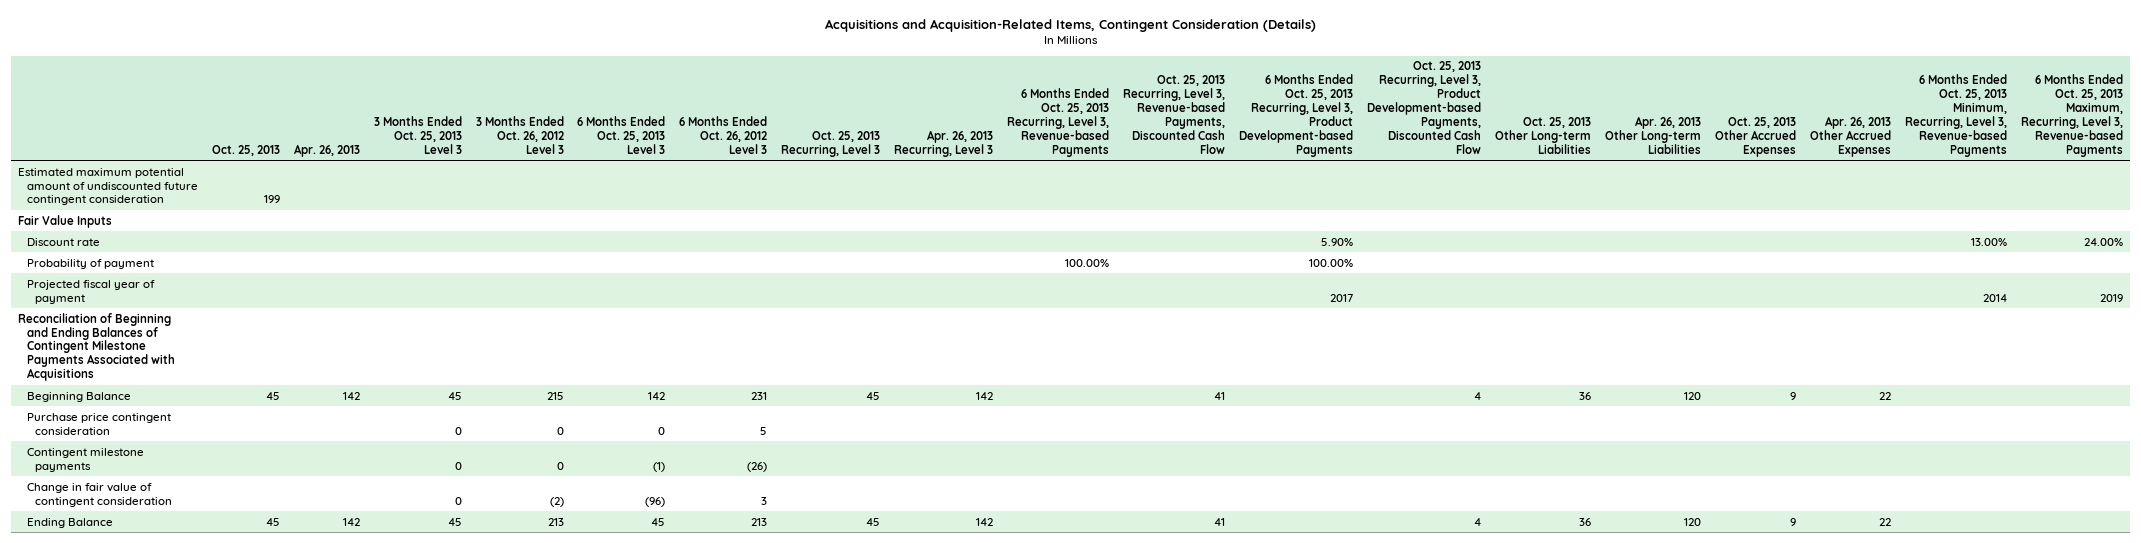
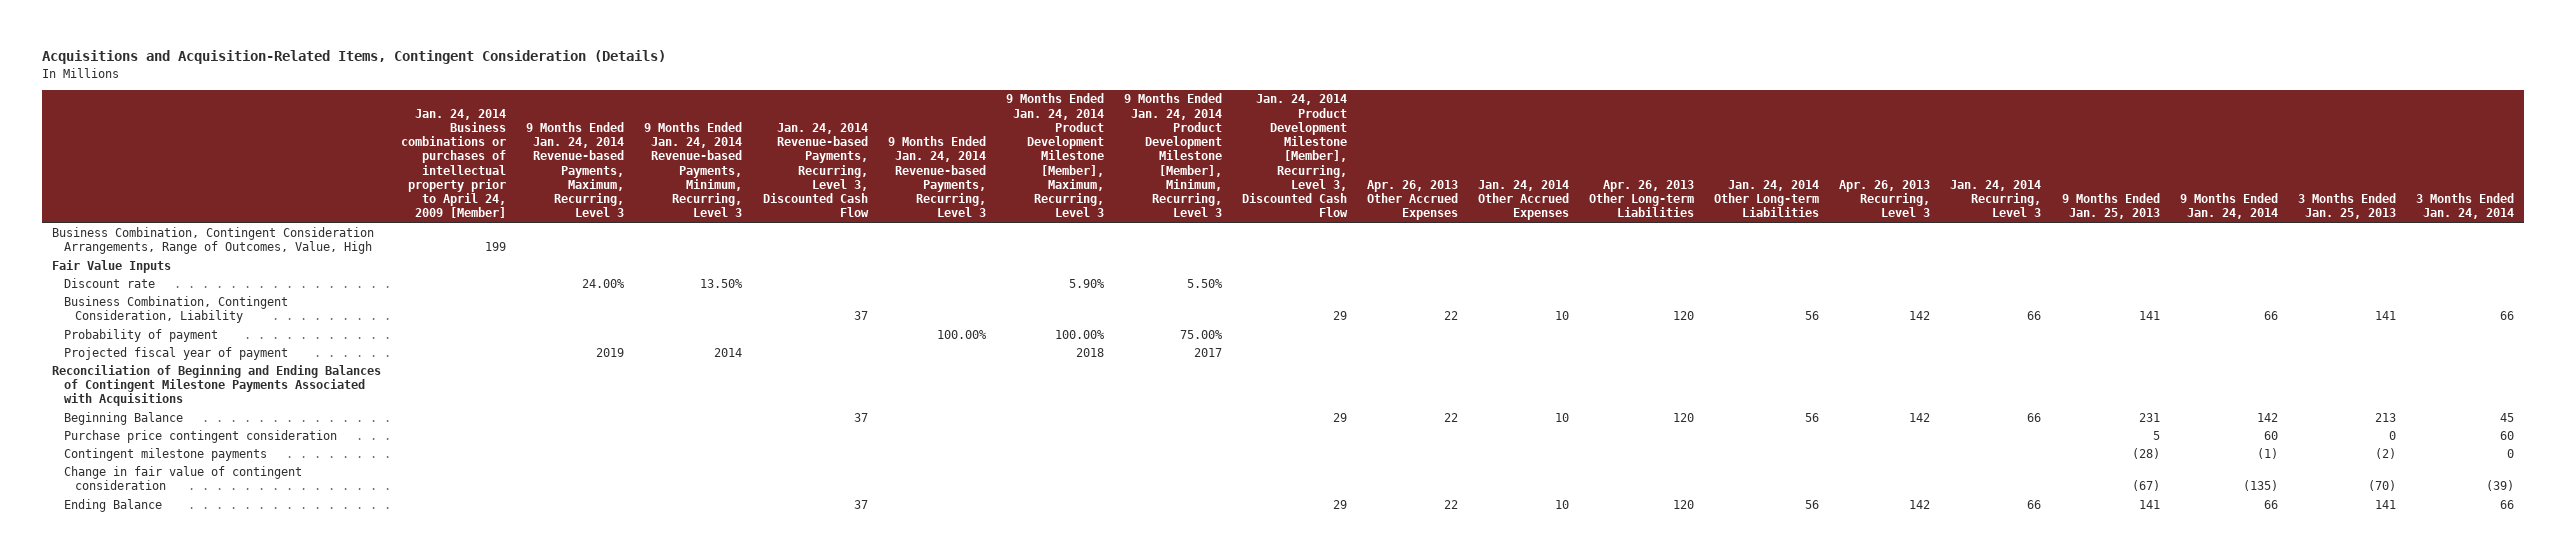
- | Oct. 25, 2013 | Apr. 26, 2013 | 3 Months Ended Oct. 25, 2013 Level 3 | 3 Months Ended Oct. 26, 2012 Level 3 | 6 Months Ended Oct. 25, 2013 Level 3 | 6 Months Ended Oct. 26, 2012 Level 3 | Oct. 25, 2013 Recurring, Level 3 | Apr. 26, 2013 Recurring, Level 3 | 6 Months Ended Oct. 25, 2013 Recurring, Level 3, Revenue-based Payments | Oct. 25, 2013 Recurring, Level 3, Revenue-based Payments, Discounted Cash Flow | 6 Months Ended Oct. 25, 2013 Recurring, Level 3, Product Development-based Payments | Oct. 25, 2013 Recurring, Level 3, Product Development-based Payments, Discounted Cash Flow | Oct. 25, 2013 Other Long-term Liabilities | Apr. 26, 2013 Other Long-term Liabilities | Oct. 25, 2013 Other Accrued Expenses | Apr. 26, 2013 Other Accrued Expenses | 6 Months Ended Oct. 25, 2013 Minimum, Recurring, Level 3, Revenue-based Payments | 6 Months Ended Oct. 25, 2013 Maximum, Recurring, Level 3, Revenue-based Payments
+ | Jan. 24, 2014 Business combinations or purchases of intellectual property prior to April 24, 2009 [Member] | 9 Months Ended Jan. 24, 2014 Revenue-based Payments, Maximum, Recurring, Level 3 | 9 Months Ended Jan. 24, 2014 Revenue-based Payments, Minimum, Recurring, Level 3 | Jan. 24, 2014 Revenue-based Payments, Recurring, Level 3, Discounted Cash Flow | 9 Months Ended Jan. 24, 2014 Revenue-based Payments, Recurring, Level 3 | 9 Months Ended Jan. 24, 2014 Product Development Milestone [Member], Maximum, Recurring, Level 3 | 9 Months Ended Jan. 24, 2014 Product Development Milestone [Member], Minimum, Recurring, Level 3 | Jan. 24, 2014 Product Development Milestone [Member], Recurring, Level 3, Discounted Cash Flow | Apr. 26, 2013 Other Accrued Expenses | Jan. 24, 2014 Other Accrued Expenses | Apr. 26, 2013 Other Long-term Liabilities | Jan. 24, 2014 Other Long-term Liabilities | Apr. 26, 2013 Recurring, Level 3 | Jan. 24, 2014 Recurring, Level 3 | 9 Months Ended Jan. 25, 2013 | 9 Months Ended Jan. 24, 2014 | 3 Months Ended Jan. 25, 2013 | 3 Months Ended Jan. 24, 2014
- Estimated maximum potential amount of undiscounted future contingent consideration | 199 | | | | | | | | | | | | | | | | |
+ Business Combination, Contingent Consideration Arrangements, Range of Outcomes, Value, High | 199 | | | | | | | | | | | | | | | | |
+ Business Combination, Contingent Consideration, Liability | | | | 37 | | | | 29 | 22 | 10 | 120 | 56 | 142 | 66 | 141 | 66 | 141 | 66

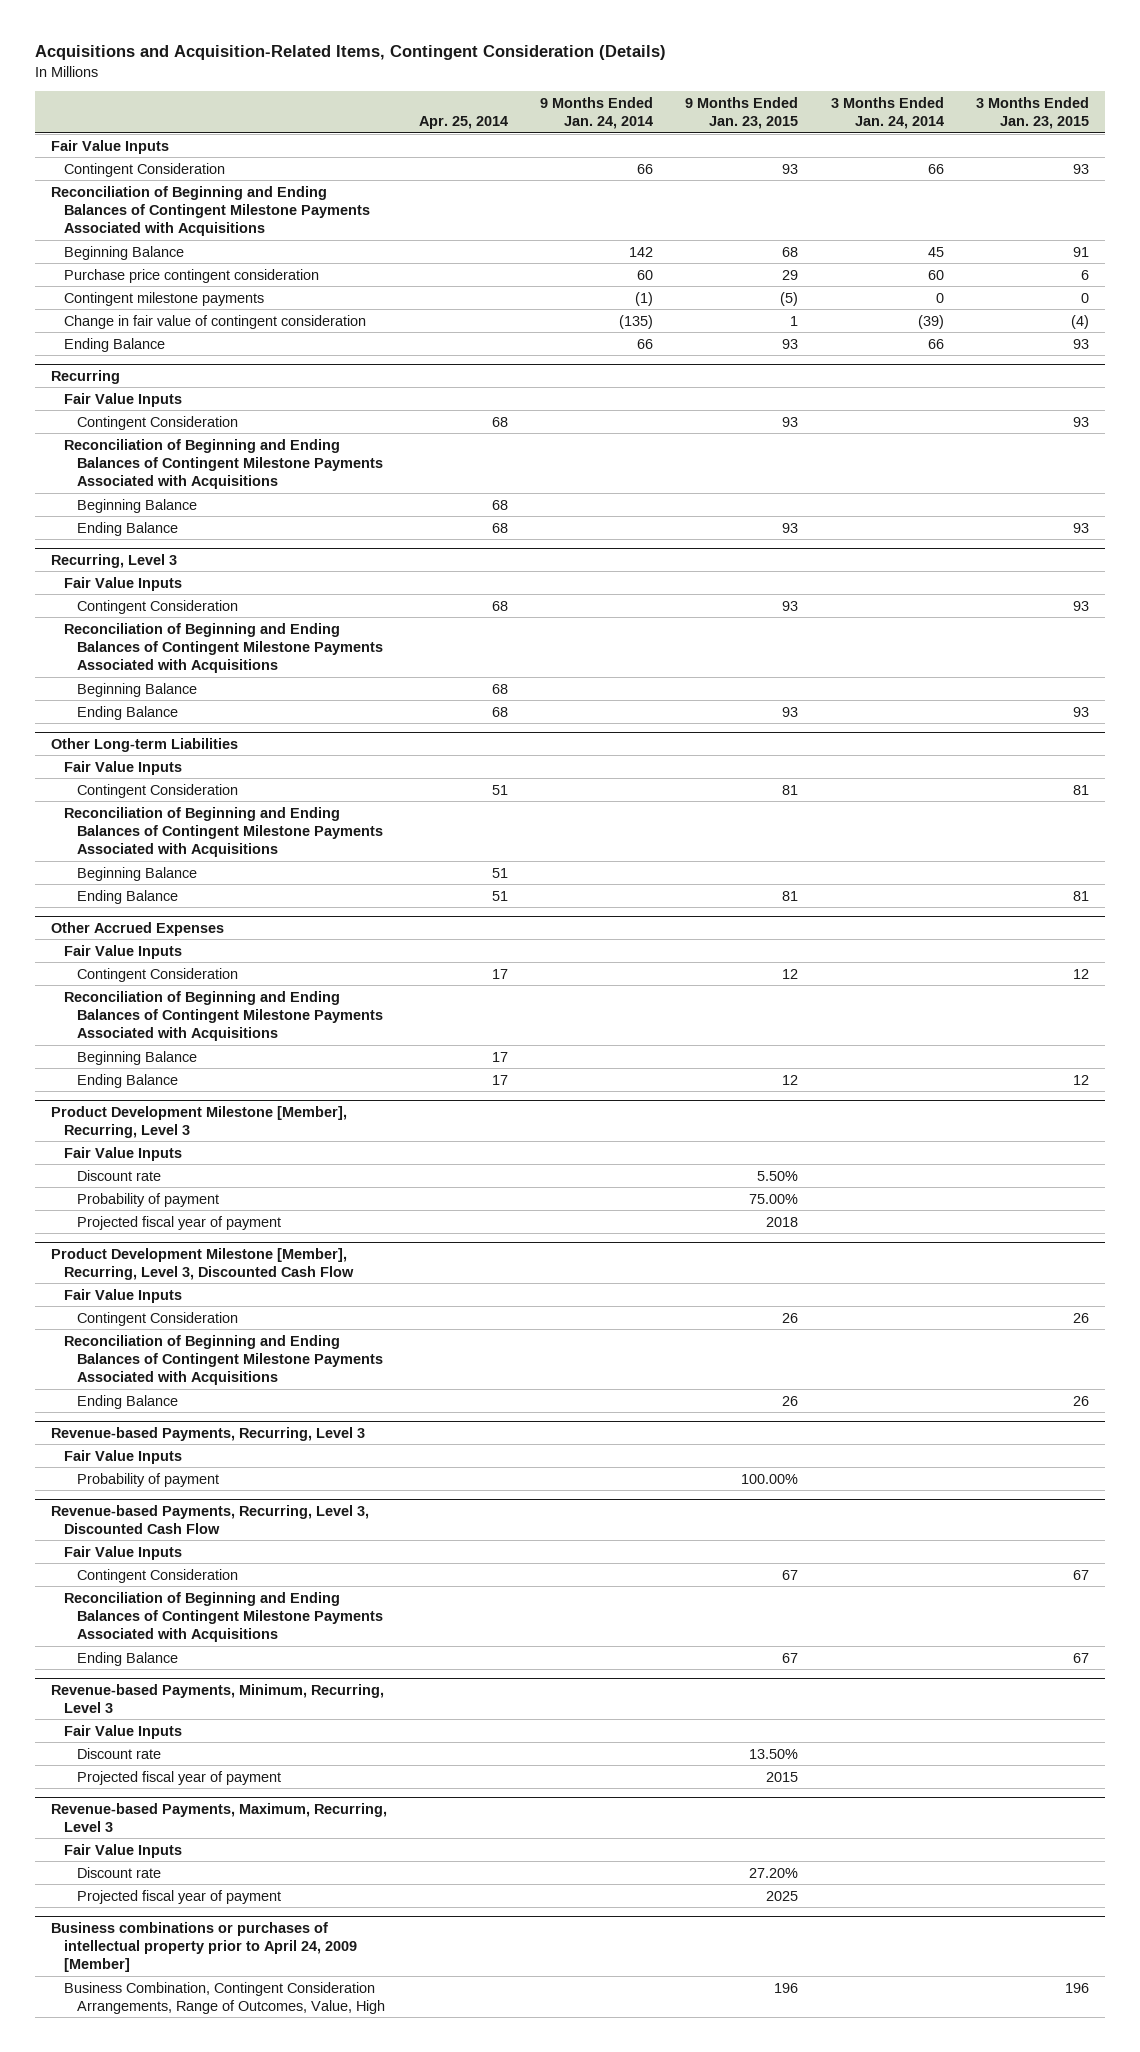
- | Jan. 24, 2014 Business combinations or purchases of intellectual property prior to April 24, 2009 [Member] | 9 Months Ended Jan. 24, 2014 Revenue-based Payments, Maximum, Recurring, Level 3 | 9 Months Ended Jan. 24, 2014 Revenue-based Payments, Minimum, Recurring, Level 3 | Jan. 24, 2014 Revenue-based Payments, Recurring, Level 3, Discounted Cash Flow | 9 Months Ended Jan. 24, 2014 Revenue-based Payments, Recurring, Level 3 | 9 Months Ended Jan. 24, 2014 Product Development Milestone [Member], Maximum, Recurring, Level 3 | 9 Months Ended Jan. 24, 2014 Product Development Milestone [Member], Minimum, Recurring, Level 3 | Jan. 24, 2014 Product Development Milestone [Member], Recurring, Level 3, Discounted Cash Flow | Apr. 26, 2013 Other Accrued Expenses | Jan. 24, 2014 Other Accrued Expenses | Apr. 26, 2013 Other Long-term Liabilities | Jan. 24, 2014 Other Long-term Liabilities | Apr. 26, 2013 Recurring, Level 3 | Jan. 24, 2014 Recurring, Level 3 | 9 Months Ended Jan. 25, 2013 | 9 Months Ended Jan. 24, 2014 | 3 Months Ended Jan. 25, 2013 | 3 Months Ended Jan. 24, 2014
+ | Apr. 25, 2014 | 9 Months Ended Jan. 24, 2014 | 9 Months Ended Jan. 23, 2015 | 3 Months Ended Jan. 24, 2014 | 3 Months Ended Jan. 23, 2015
- Business Combination, Contingent Consideration Arrangements, Range of Outcomes, Value, High | 199 | | | | | | | | | | | | | | | | |
- Discount rate | | 24.00% | 13.50% | | | 5.90% | 5.50% | | | | | | | | | | |
- Business Combination, Contingent Consideration, Liability | | | | 37 | | | | 29 | 22 | 10 | 120 | 56 | 142 | 66 | 141 | 66 | 141 | 66
- Probability of payment | | | | | 100.00% | 100.00% | 75.00% | | | | | | | | | | |
- Projected fiscal year of payment | | 2019 | 2014 | | | 2018 | 2017 | | | | | | | | | | |
+ Contingent Consideration | | 66 | 93 | 66 | 93
+ Recurring
+ Fair Value Inputs
+ Contingent Consideration | 68 | | 93 | | 93
+ Reconciliation of Beginning and Ending Balances of Contingent Milestone Payments Associated with Acquisitions
+ Beginning Balance | 68 | | | |
+ Ending Balance | 68 | | 93 | | 93
+ Recurring, Level 3
+ Fair Value Inputs
+ Contingent Consideration | 68 | | 93 | | 93
+ Reconciliation of Beginning and Ending Balances of Contingent Milestone Payments Associated with Acquisitions
+ Beginning Balance | 68 | | | |
+ Ending Balance | 68 | | 93 | | 93
+ Other Long-term Liabilities
+ Fair Value Inputs
+ Contingent Consideration | 51 | | 81 | | 81
+ Reconciliation of Beginning and Ending Balances of Contingent Milestone Payments Associated with Acquisitions
+ Beginning Balance | 51 | | | |
+ Ending Balance | 51 | | 81 | | 81
+ Other Accrued Expenses
+ Fair Value Inputs
+ Contingent Consideration | 17 | | 12 | | 12
+ Reconciliation of Beginning and Ending Balances of Contingent Milestone Payments Associated with Acquisitions
+ Beginning Balance | 17 | | | |
+ Ending Balance | 17 | | 12 | | 12
+ Product Development Milestone [Member], Recurring, Level 3
+ Fair Value Inputs
+ Discount rate | | | 5.50% | |
+ Probability of payment | | | 75.00% | |
+ Projected fiscal year of payment | | | 2018 | |
+ Product Development Milestone [Member], Recurring, Level 3, Discounted Cash Flow
+ Fair Value Inputs
+ Contingent Consideration | | | 26 | | 26
+ Reconciliation of Beginning and Ending Balances of Contingent Milestone Payments Associated with Acquisitions
+ Ending Balance | | | 26 | | 26
+ Revenue-based Payments, Recurring, Level 3
+ Fair Value Inputs
+ Probability of payment | | | 100.00% | |
+ Revenue-based Payments, Recurring, Level 3, Discounted Cash Flow
+ Fair Value Inputs
+ Contingent Consideration | | | 67 | | 67
+ Reconciliation of Beginning and Ending Balances of Contingent Milestone Payments Associated with Acquisitions
+ Ending Balance | | | 67 | | 67
+ Revenue-based Payments, Minimum, Recurring, Level 3
+ Fair Value Inputs
+ Discount rate | | | 13.50% | |
+ Projected fiscal year of payment | | | 2015 | |
+ Revenue-based Payments, Maximum, Recurring, Level 3
+ Fair Value Inputs
+ Discount rate | | | 27.20% | |
+ Projected fiscal year of payment | | | 2025 | |
+ Business combinations or purchases of intellectual property prior to April 24, 2009 [Member]
+ Business Combination, Contingent Consideration Arrangements, Range of Outcomes, Value, High | | | 196 | | 196

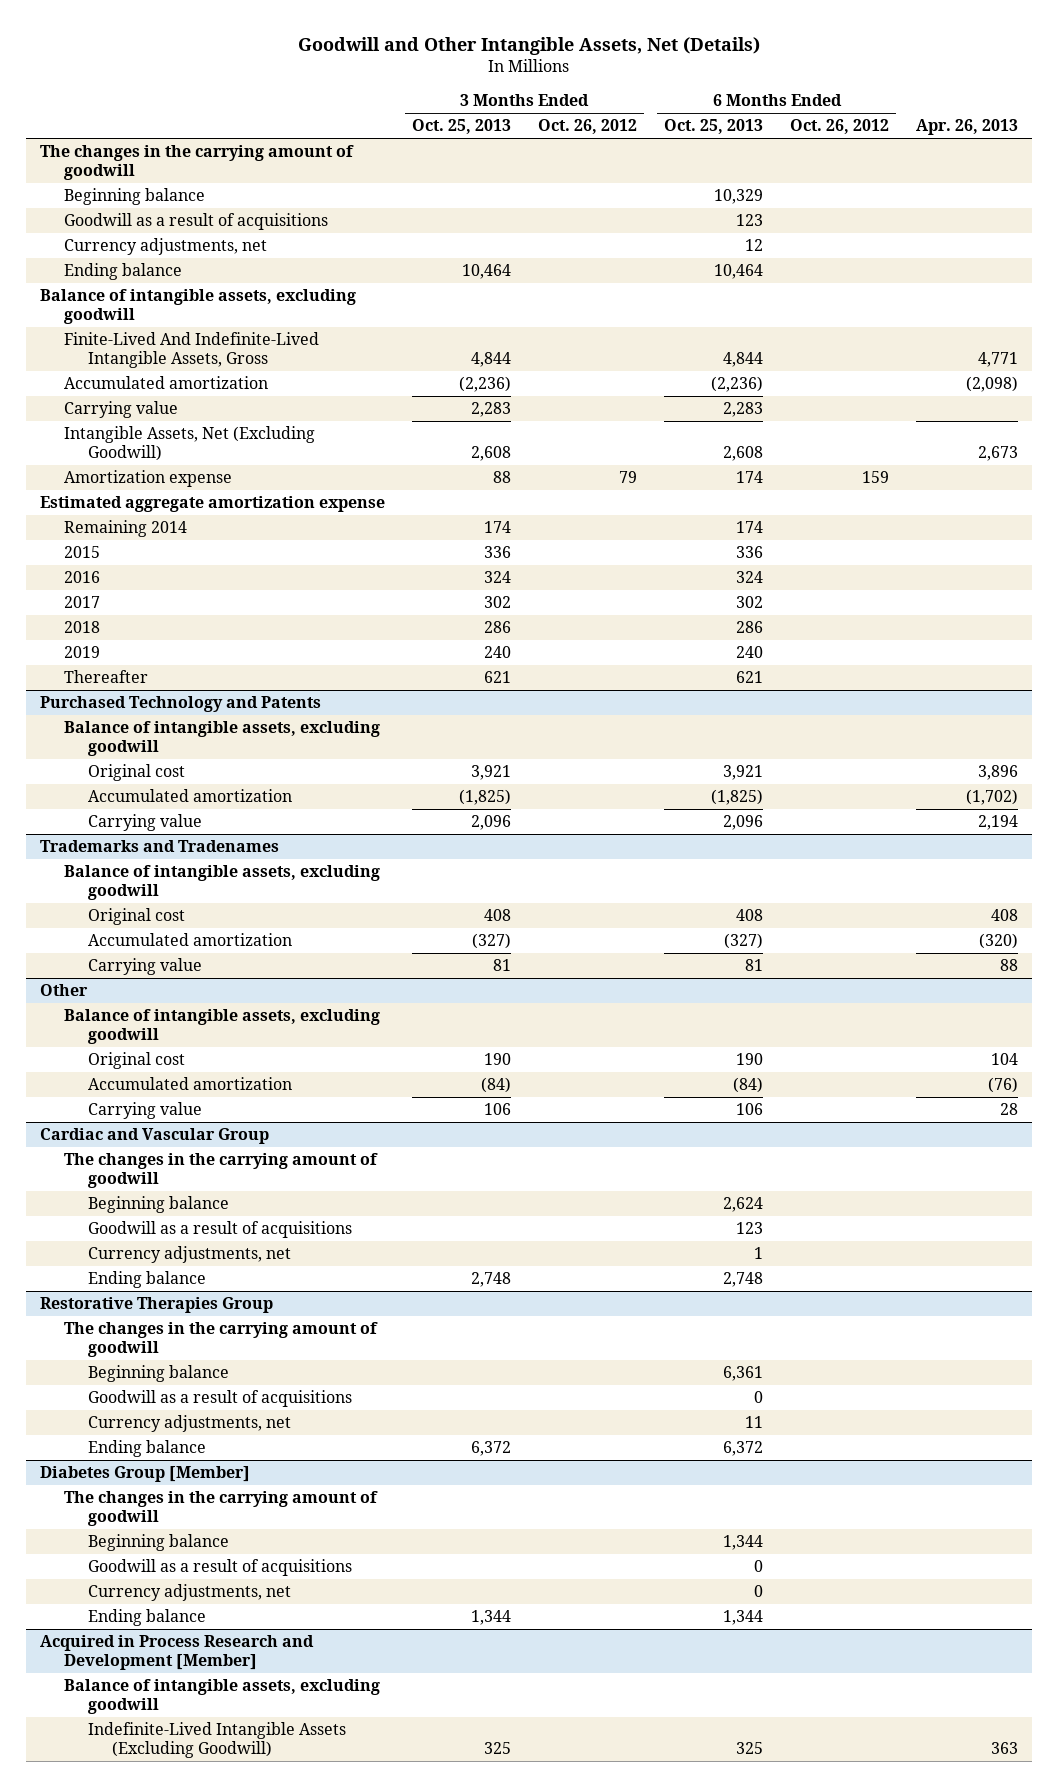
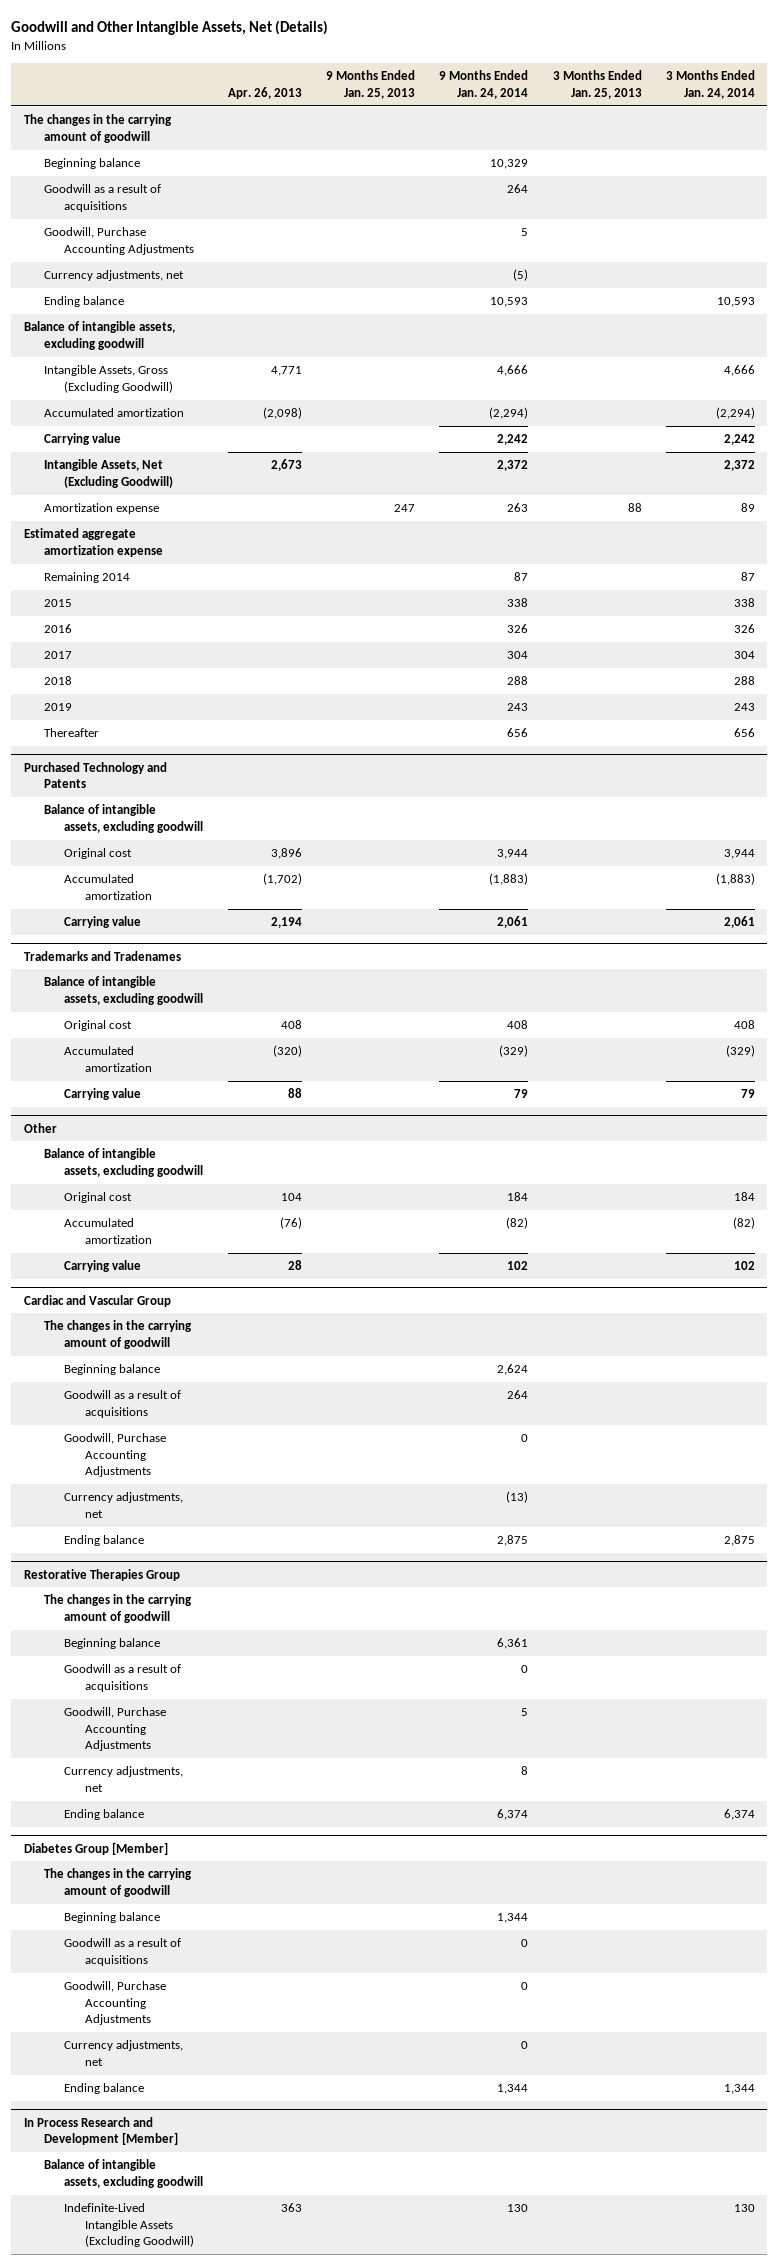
- | 3 Months Ended Oct. 25, 2013 | 3 Months Ended Oct. 26, 2012 | 6 Months Ended Oct. 25, 2013 | 6 Months Ended Oct. 26, 2012 | Apr. 26, 2013
+ | Apr. 26, 2013 | 9 Months Ended Jan. 25, 2013 | 9 Months Ended Jan. 24, 2014 | 3 Months Ended Jan. 25, 2013 | 3 Months Ended Jan. 24, 2014
+ Goodwill, Purchase Accounting Adjustments | | | 5 | |
- Finite-Lived And Indefinite-Lived Intangible Assets, Gross | 4,844 | | 4,844 | | 4,771
+ Intangible Assets, Gross (Excluding Goodwill) | 4,771 | | 4,666 | | 4,666
@ Cardiac and Vascular Group
+ Goodwill, Purchase Accounting Adjustments | | | 0 | |
@ Restorative Therapies Group
+ Goodwill, Purchase Accounting Adjustments | | | 5 | |
@ Diabetes Group [Member]
+ Goodwill, Purchase Accounting Adjustments | | | 0 | |
- Acquired in Process Research and Development [Member]
+ In Process Research and Development [Member]

